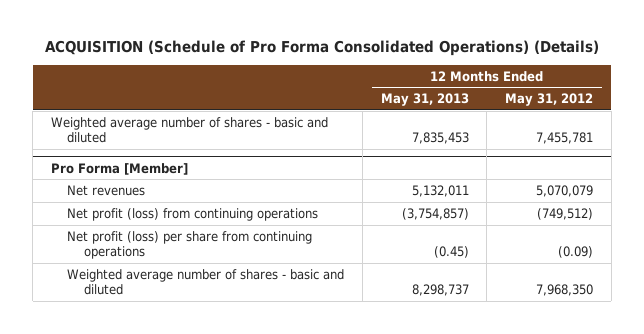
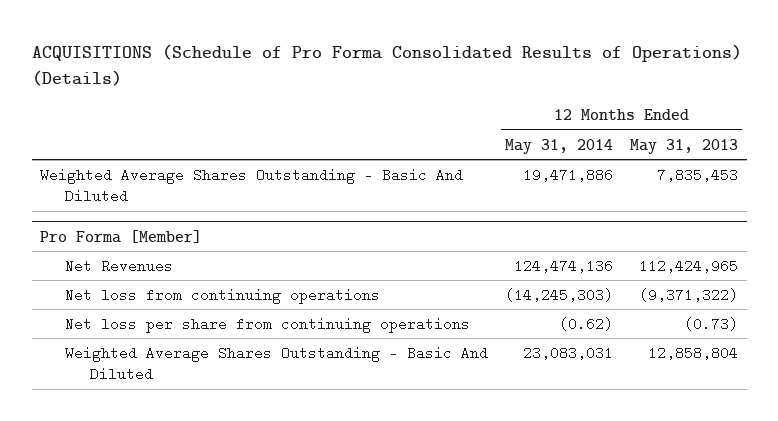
- ACQUISITION (Schedule of Pro Forma Consolidated Operations) (Details)
+ ACQUISITIONS (Schedule of Pro Forma Consolidated Results of Operations) (Details)
- | 12 Months Ended May 31, 2013 | 12 Months Ended May 31, 2012
+ | 12 Months Ended May 31, 2014 | 12 Months Ended May 31, 2013
- Weighted average number of shares - basic and diluted | 7,835,453 | 7,455,781
+ Weighted Average Shares Outstanding - Basic And Diluted | 19,471,886 | 7,835,453
@ Pro Forma [Member]
- Net revenues | 5,132,011 | 5,070,079
- Net profit (loss) from continuing operations | (3,754,857) | (749,512)
- Net profit (loss) per share from continuing operations | (0.45) | (0.09)
- Weighted average number of shares - basic and diluted | 8,298,737 | 7,968,350
+ Net Revenues | 124,474,136 | 112,424,965
+ Net loss from continuing operations | (14,245,303) | (9,371,322)
+ Net loss per share from continuing operations | (0.62) | (0.73)
+ Weighted Average Shares Outstanding - Basic And Diluted | 23,083,031 | 12,858,804

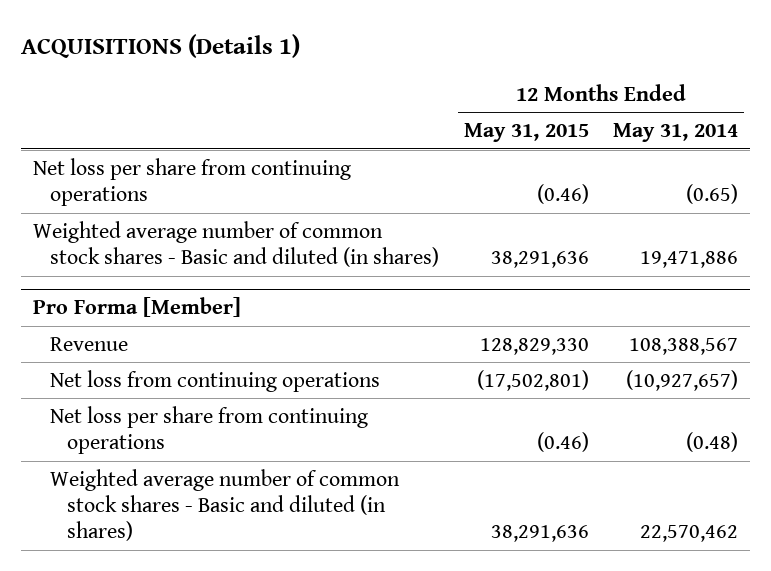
- ACQUISITIONS (Schedule of Pro Forma Consolidated Results of Operations) (Details)
+ ACQUISITIONS (Details 1)
- | 12 Months Ended May 31, 2014 | 12 Months Ended May 31, 2013
+ | 12 Months Ended May 31, 2015 | 12 Months Ended May 31, 2014
- Weighted Average Shares Outstanding - Basic And Diluted | 19,471,886 | 7,835,453
+ Net loss per share from continuing operations | (0.46) | (0.65)
+ Weighted average number of common stock shares - Basic and diluted (in shares) | 38,291,636 | 19,471,886
@ Pro Forma [Member]
- Net Revenues | 124,474,136 | 112,424,965
- Net loss from continuing operations | (14,245,303) | (9,371,322)
- Net loss per share from continuing operations | (0.62) | (0.73)
- Weighted Average Shares Outstanding - Basic And Diluted | 23,083,031 | 12,858,804
+ Revenue | 128,829,330 | 108,388,567
+ Net loss from continuing operations | (17,502,801) | (10,927,657)
+ Net loss per share from continuing operations | (0.46) | (0.48)
+ Weighted average number of common stock shares - Basic and diluted (in shares) | 38,291,636 | 22,570,462

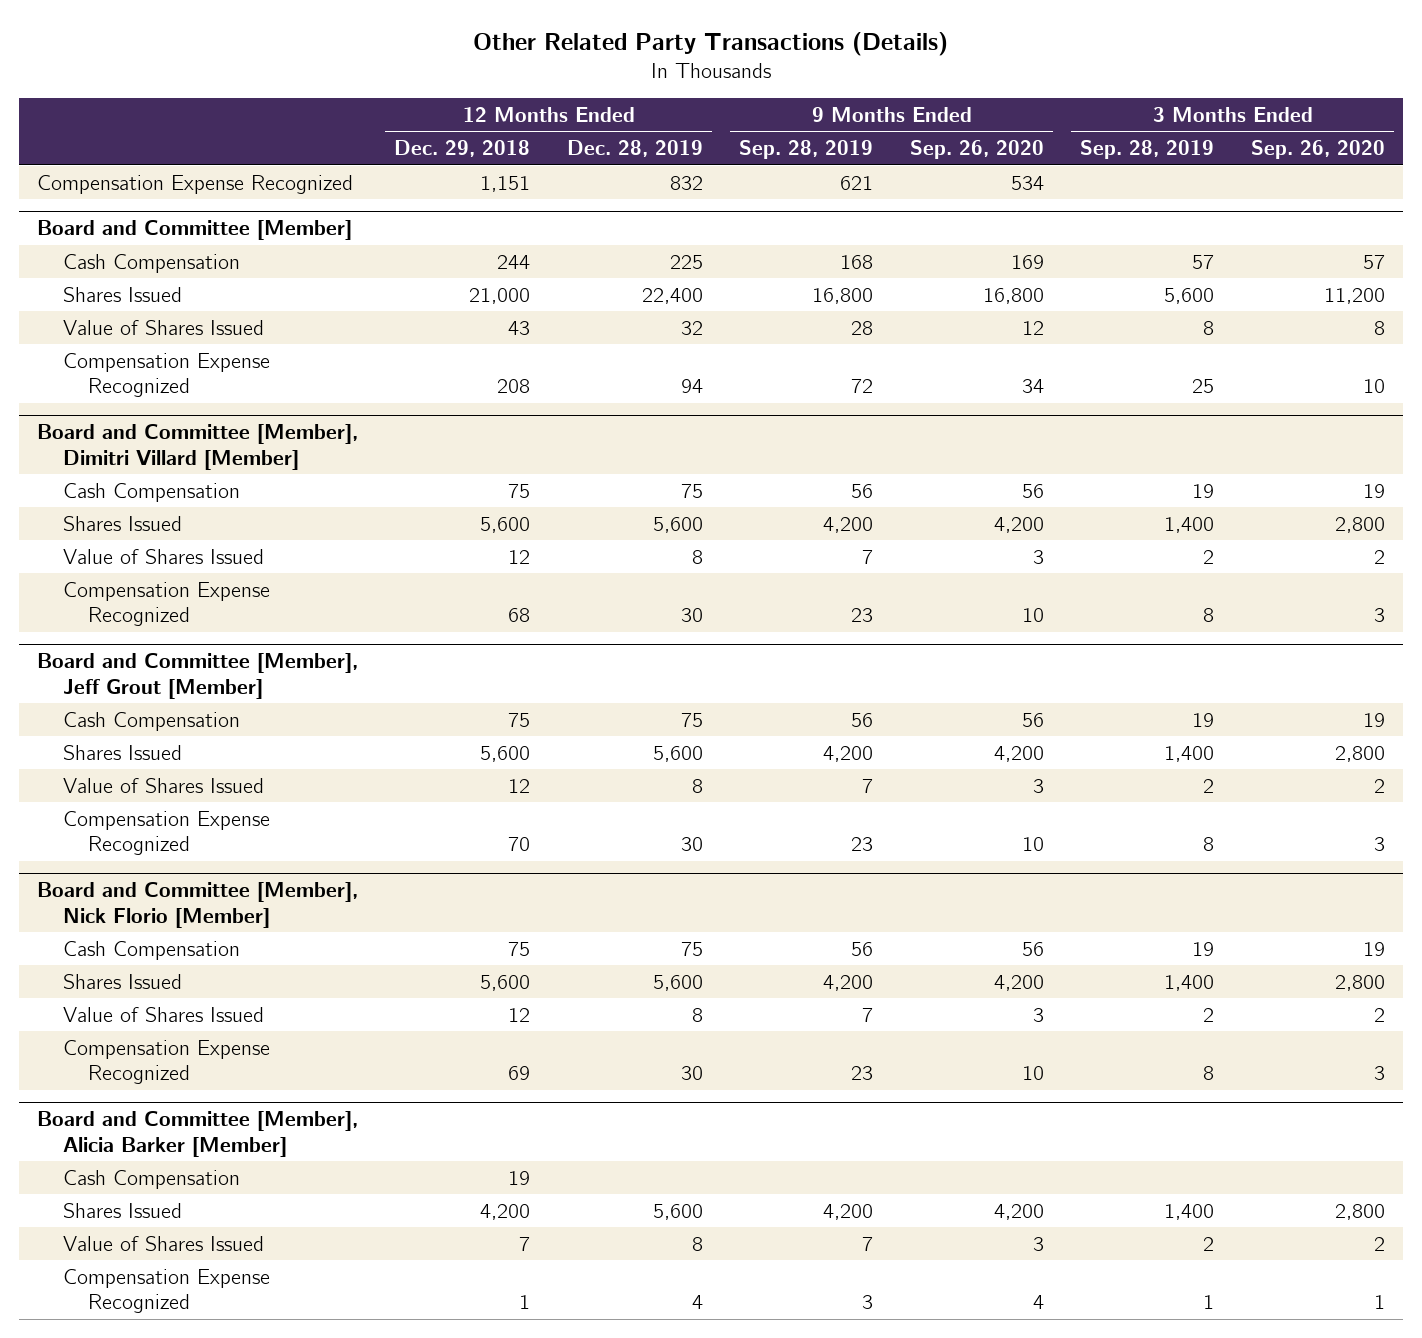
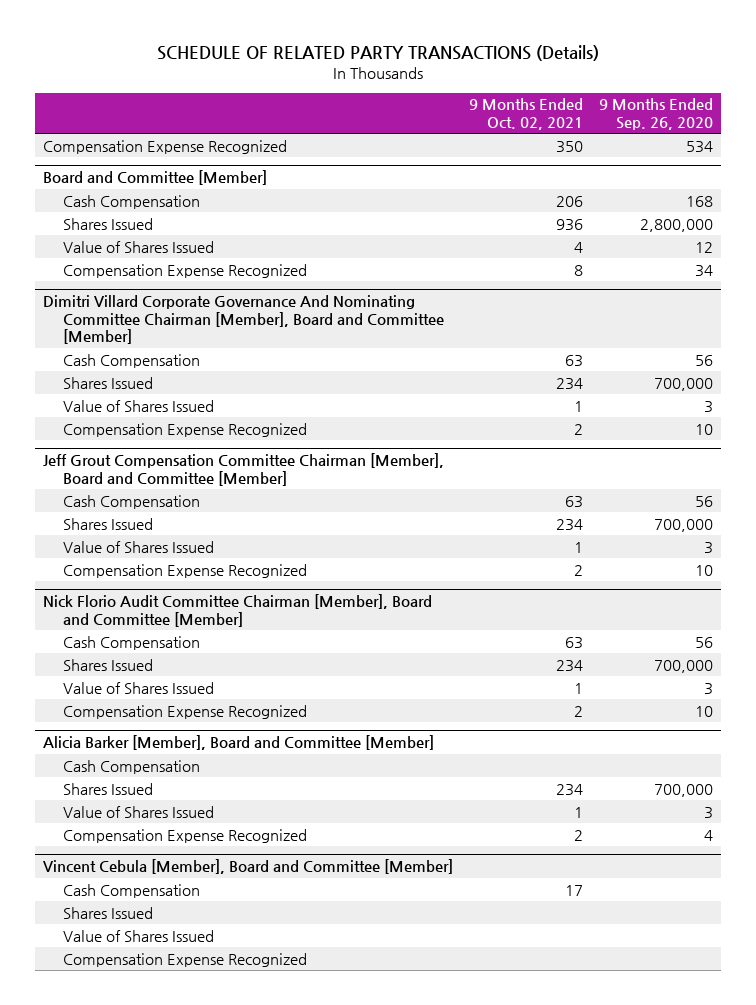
- Other Related Party Transactions (Details)
+ SCHEDULE OF RELATED PARTY TRANSACTIONS (Details)
- | 12 Months Ended Dec. 29, 2018 | 12 Months Ended Dec. 28, 2019 | 9 Months Ended Sep. 28, 2019 | 9 Months Ended Sep. 26, 2020 | 3 Months Ended Sep. 28, 2019 | 3 Months Ended Sep. 26, 2020
+ | 9 Months Ended Oct. 02, 2021 | 9 Months Ended Sep. 26, 2020
@ Board and Committee [Member]
- Cash Compensation | 244 | 225 | 168 | 169 | 57 | 57
- Shares Issued | 21,000 | 22,400 | 16,800 | 16,800 | 5,600 | 11,200
+ Cash Compensation | 206 | 168
+ Shares Issued | 936 | 2,800,000
- Board and Committee [Member], Dimitri Villard [Member]
+ Dimitri Villard Corporate Governance And Nominating Committee Chairman [Member], Board and Committee [Member]
- Shares Issued | 5,600 | 5,600 | 4,200 | 4,200 | 1,400 | 2,800
+ Shares Issued | 234 | 700,000
- Board and Committee [Member], Jeff Grout [Member]
+ Jeff Grout Compensation Committee Chairman [Member], Board and Committee [Member]
- Shares Issued | 5,600 | 5,600 | 4,200 | 4,200 | 1,400 | 2,800
+ Shares Issued | 234 | 700,000
- Board and Committee [Member], Nick Florio [Member]
+ Nick Florio Audit Committee Chairman [Member], Board and Committee [Member]
- Shares Issued | 5,600 | 5,600 | 4,200 | 4,200 | 1,400 | 2,800
+ Shares Issued | 234 | 700,000
- Board and Committee [Member], Alicia Barker [Member]
+ Alicia Barker [Member], Board and Committee [Member]
- Shares Issued | 4,200 | 5,600 | 4,200 | 4,200 | 1,400 | 2,800
+ Shares Issued | 234 | 700,000
+ Vincent Cebula [Member], Board and Committee [Member]
+ Cash Compensation | 17 |
+ Shares Issued
+ Value of Shares Issued
+ Compensation Expense Recognized

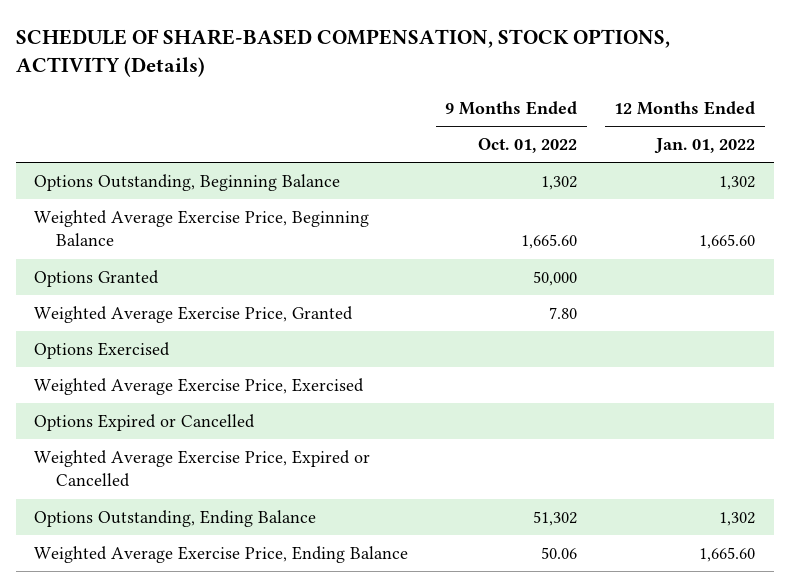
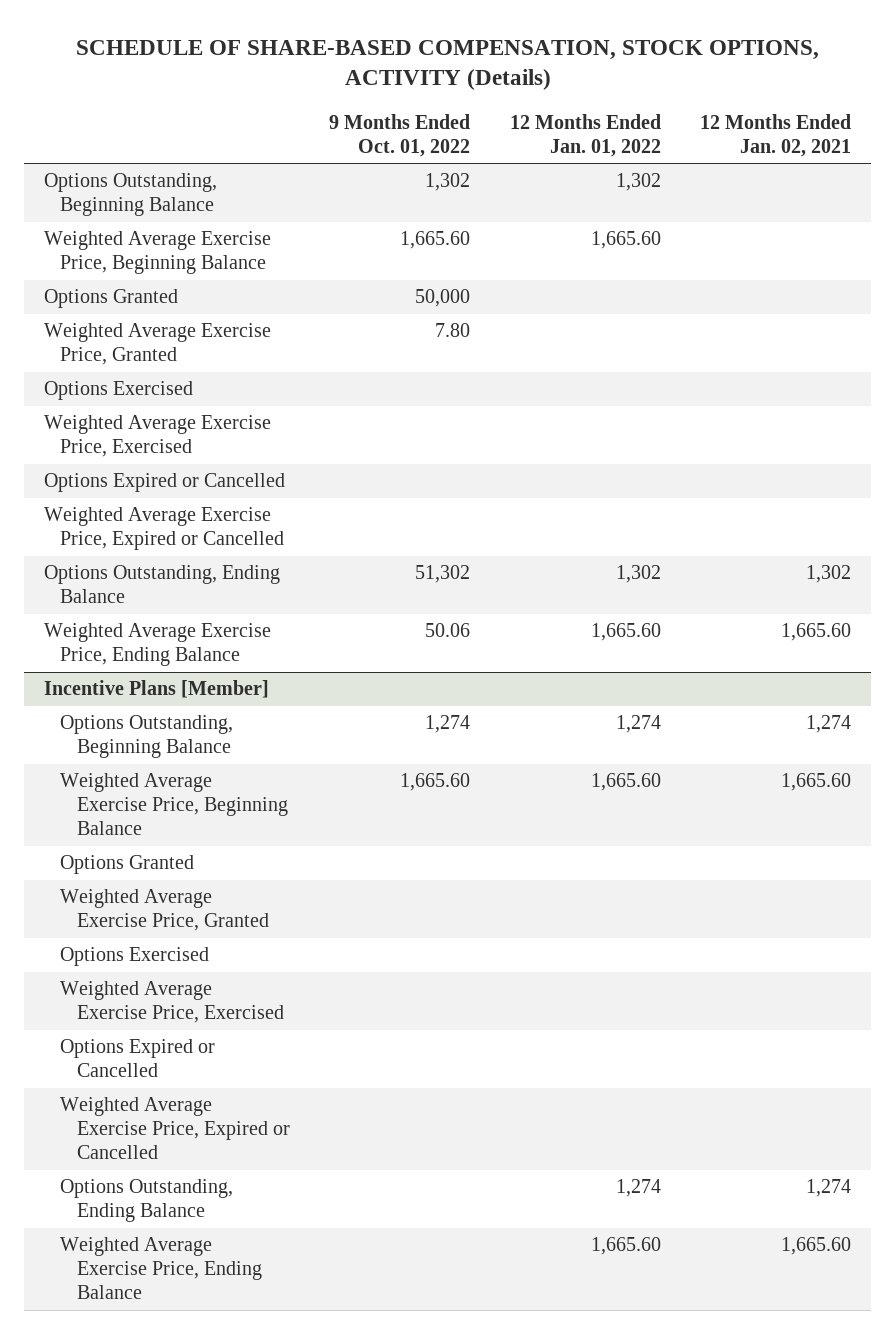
- | 9 Months Ended Oct. 01, 2022 | 12 Months Ended Jan. 01, 2022
+ | 9 Months Ended Oct. 01, 2022 | 12 Months Ended Jan. 01, 2022 | 12 Months Ended Jan. 02, 2021
+ Incentive Plans [Member]
+ Options Outstanding, Beginning Balance | 1,274 | 1,274 | 1,274
+ Weighted Average Exercise Price, Beginning Balance | 1,665.60 | 1,665.60 | 1,665.60
+ Options Granted
+ Weighted Average Exercise Price, Granted
+ Options Exercised
+ Weighted Average Exercise Price, Exercised
+ Options Expired or Cancelled
+ Weighted Average Exercise Price, Expired or Cancelled
+ Options Outstanding, Ending Balance | | 1,274 | 1,274
+ Weighted Average Exercise Price, Ending Balance | | 1,665.60 | 1,665.60

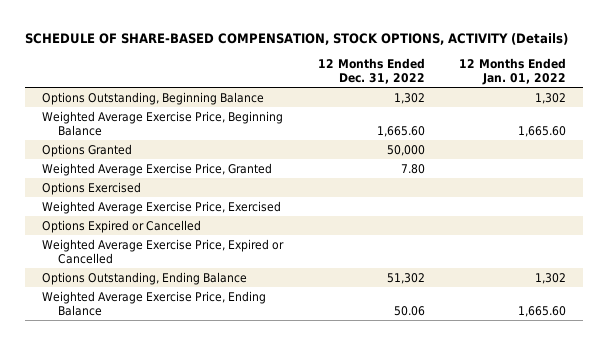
- | 9 Months Ended Oct. 01, 2022 | 12 Months Ended Jan. 01, 2022 | 12 Months Ended Jan. 02, 2021
+ | 12 Months Ended Dec. 31, 2022 | 12 Months Ended Jan. 01, 2022
- Incentive Plans [Member]
- Options Outstanding, Beginning Balance | 1,274 | 1,274 | 1,274
- Weighted Average Exercise Price, Beginning Balance | 1,665.60 | 1,665.60 | 1,665.60
- Options Granted
- Weighted Average Exercise Price, Granted
- Options Exercised
- Weighted Average Exercise Price, Exercised
- Options Expired or Cancelled
- Weighted Average Exercise Price, Expired or Cancelled
- Options Outstanding, Ending Balance | | 1,274 | 1,274
- Weighted Average Exercise Price, Ending Balance | | 1,665.60 | 1,665.60

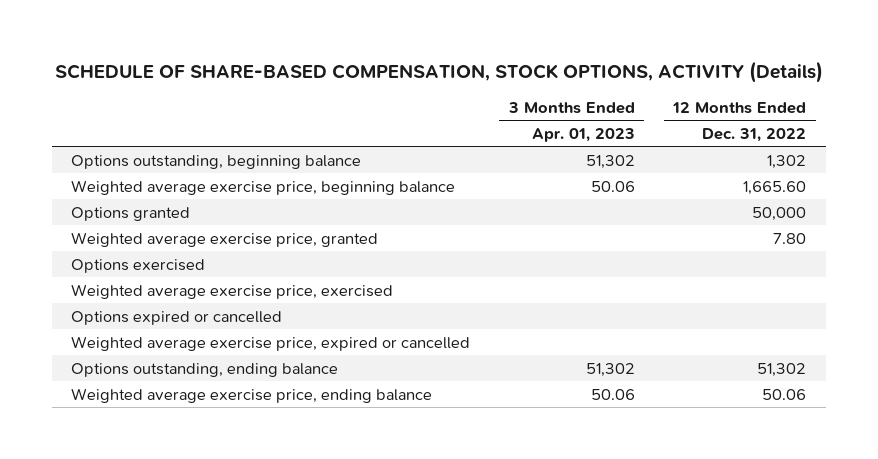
- | 12 Months Ended Dec. 31, 2022 | 12 Months Ended Jan. 01, 2022
+ | 3 Months Ended Apr. 01, 2023 | 12 Months Ended Dec. 31, 2022
- Options Outstanding, Beginning Balance | 1,302 | 1,302
- Weighted Average Exercise Price, Beginning Balance | 1,665.60 | 1,665.60
- Options Granted | 50,000 |
- Weighted Average Exercise Price, Granted | 7.80 |
- Options Exercised
- Weighted Average Exercise Price, Exercised
- Options Expired or Cancelled
- Weighted Average Exercise Price, Expired or Cancelled
- Options Outstanding, Ending Balance | 51,302 | 1,302
- Weighted Average Exercise Price, Ending Balance | 50.06 | 1,665.60
+ Options outstanding, beginning balance | 51,302 | 1,302
+ Weighted average exercise price, beginning balance | 50.06 | 1,665.60
+ Options granted | | 50,000
+ Weighted average exercise price, granted | | 7.80
+ Options exercised
+ Weighted average exercise price, exercised
+ Options expired or cancelled
+ Weighted average exercise price, expired or cancelled
+ Options outstanding, ending balance | 51,302 | 51,302
+ Weighted average exercise price, ending balance | 50.06 | 50.06

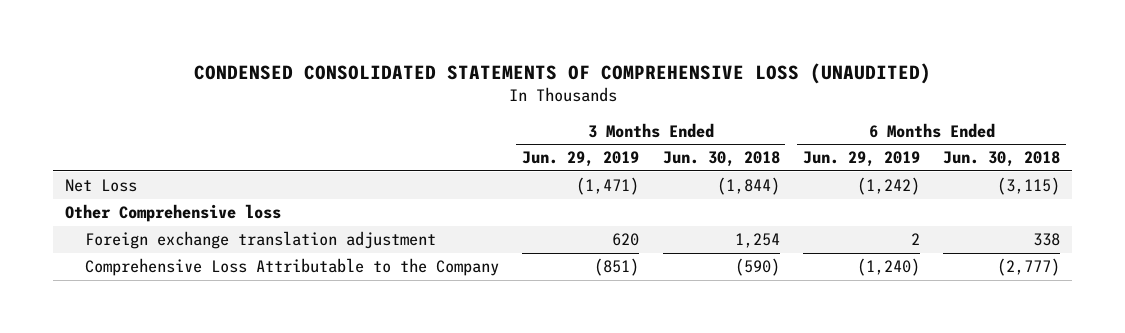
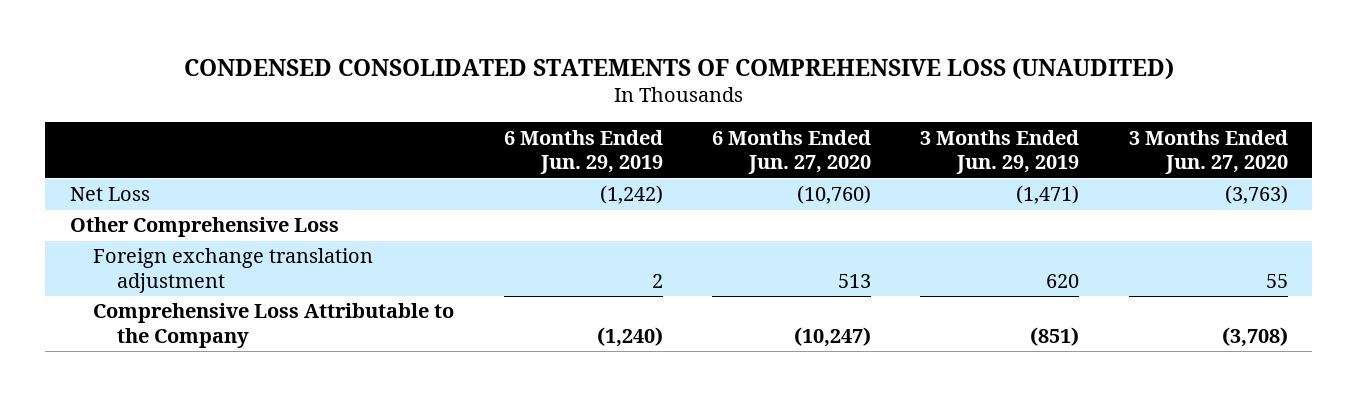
- | 3 Months Ended Jun. 29, 2019 | 3 Months Ended Jun. 30, 2018 | 6 Months Ended Jun. 29, 2019 | 6 Months Ended Jun. 30, 2018
+ | 6 Months Ended Jun. 29, 2019 | 6 Months Ended Jun. 27, 2020 | 3 Months Ended Jun. 29, 2019 | 3 Months Ended Jun. 27, 2020
- Other Comprehensive loss
+ Other Comprehensive Loss

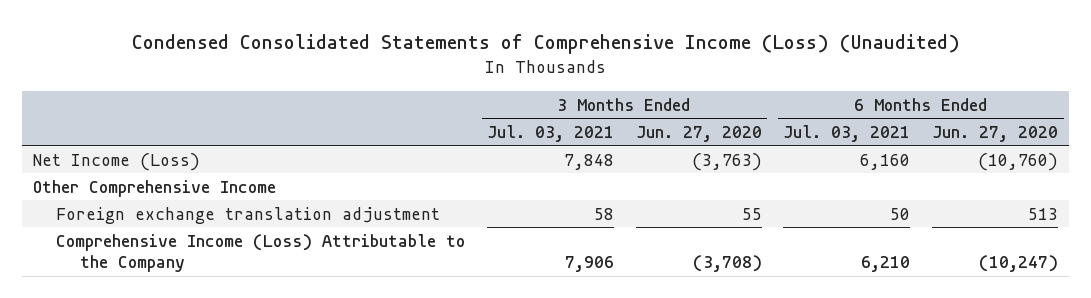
- CONDENSED CONSOLIDATED STATEMENTS OF COMPREHENSIVE LOSS (UNAUDITED)
+ Condensed Consolidated Statements of Comprehensive Income (Loss) (Unaudited)
- | 6 Months Ended Jun. 29, 2019 | 6 Months Ended Jun. 27, 2020 | 3 Months Ended Jun. 29, 2019 | 3 Months Ended Jun. 27, 2020
+ | 3 Months Ended Jul. 03, 2021 | 3 Months Ended Jun. 27, 2020 | 6 Months Ended Jul. 03, 2021 | 6 Months Ended Jun. 27, 2020
- Net Loss | (1,242) | (10,760) | (1,471) | (3,763)
- Other Comprehensive Loss
+ Net Income (Loss) | 7,848 | (3,763) | 6,160 | (10,760)
+ Other Comprehensive Income
- Comprehensive Loss Attributable to the Company | (1,240) | (10,247) | (851) | (3,708)
+ Comprehensive Income (Loss) Attributable to the Company | 7,906 | (3,708) | 6,210 | (10,247)

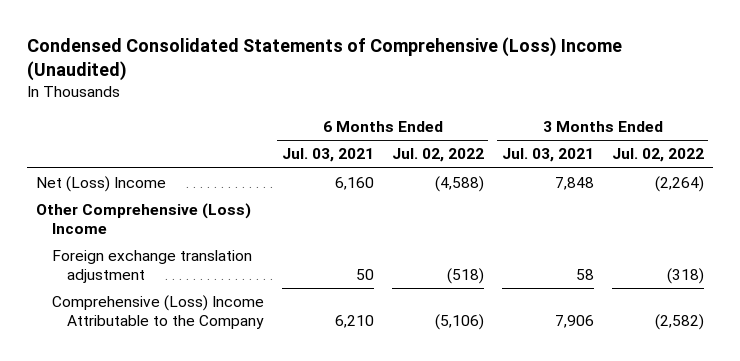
- Condensed Consolidated Statements of Comprehensive Income (Loss) (Unaudited)
+ Condensed Consolidated Statements of Comprehensive (Loss) Income (Unaudited)
- | 3 Months Ended Jul. 03, 2021 | 3 Months Ended Jun. 27, 2020 | 6 Months Ended Jul. 03, 2021 | 6 Months Ended Jun. 27, 2020
+ | 6 Months Ended Jul. 03, 2021 | 6 Months Ended Jul. 02, 2022 | 3 Months Ended Jul. 03, 2021 | 3 Months Ended Jul. 02, 2022
- Net Income (Loss) | 7,848 | (3,763) | 6,160 | (10,760)
- Other Comprehensive Income
+ Net (Loss) Income | 6,160 | (4,588) | 7,848 | (2,264)
+ Other Comprehensive (Loss) Income
- Comprehensive Income (Loss) Attributable to the Company | 7,906 | (3,708) | 6,210 | (10,247)
+ Comprehensive (Loss) Income Attributable to the Company | 6,210 | (5,106) | 7,906 | (2,582)

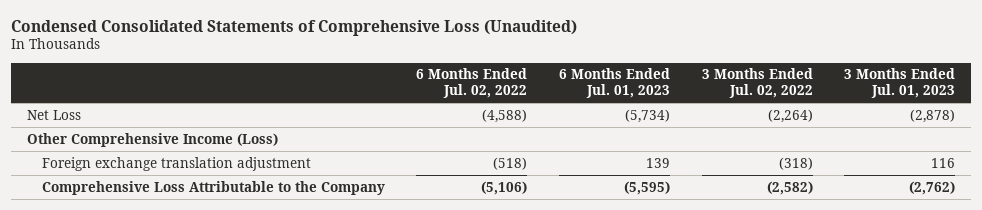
- Condensed Consolidated Statements of Comprehensive (Loss) Income (Unaudited)
+ Condensed Consolidated Statements of Comprehensive Loss (Unaudited)
- | 6 Months Ended Jul. 03, 2021 | 6 Months Ended Jul. 02, 2022 | 3 Months Ended Jul. 03, 2021 | 3 Months Ended Jul. 02, 2022
+ | 6 Months Ended Jul. 02, 2022 | 6 Months Ended Jul. 01, 2023 | 3 Months Ended Jul. 02, 2022 | 3 Months Ended Jul. 01, 2023
- Net (Loss) Income | 6,160 | (4,588) | 7,848 | (2,264)
- Other Comprehensive (Loss) Income
+ Net Loss | (4,588) | (5,734) | (2,264) | (2,878)
+ Other Comprehensive Income (Loss)
- Comprehensive (Loss) Income Attributable to the Company | 6,210 | (5,106) | 7,906 | (2,582)
+ Comprehensive Loss Attributable to the Company | (5,106) | (5,595) | (2,582) | (2,762)

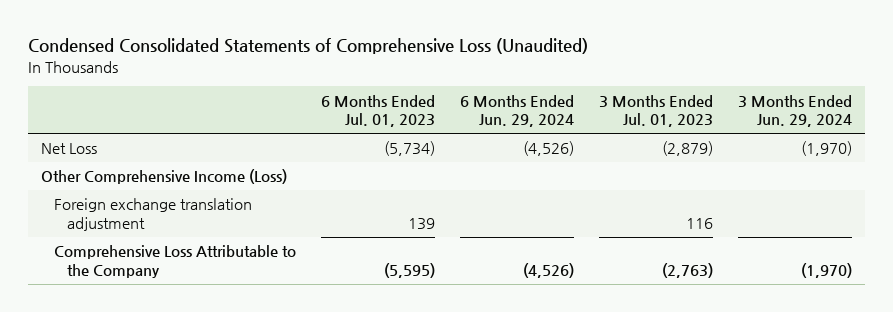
- | 6 Months Ended Jul. 02, 2022 | 6 Months Ended Jul. 01, 2023 | 3 Months Ended Jul. 02, 2022 | 3 Months Ended Jul. 01, 2023
+ | 6 Months Ended Jul. 01, 2023 | 6 Months Ended Jun. 29, 2024 | 3 Months Ended Jul. 01, 2023 | 3 Months Ended Jun. 29, 2024
- Net Loss | (4,588) | (5,734) | (2,264) | (2,878)
+ Net Loss | (5,734) | (4,526) | (2,879) | (1,970)
- Comprehensive Loss Attributable to the Company | (5,106) | (5,595) | (2,582) | (2,762)
+ Comprehensive Loss Attributable to the Company | (5,595) | (4,526) | (2,763) | (1,970)

